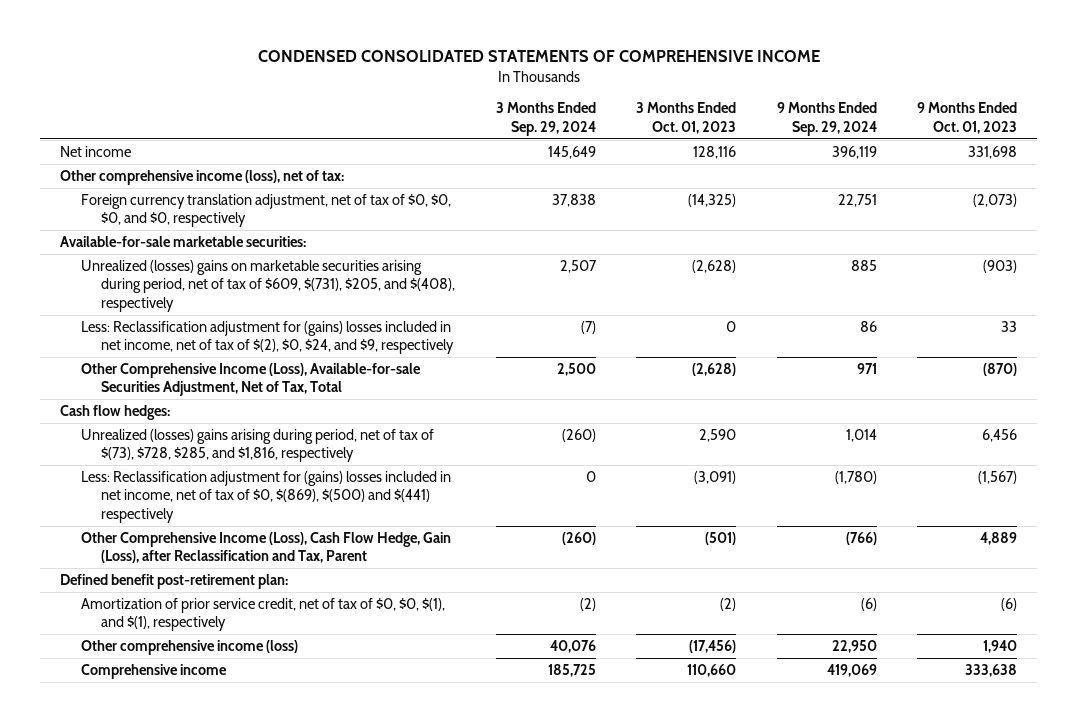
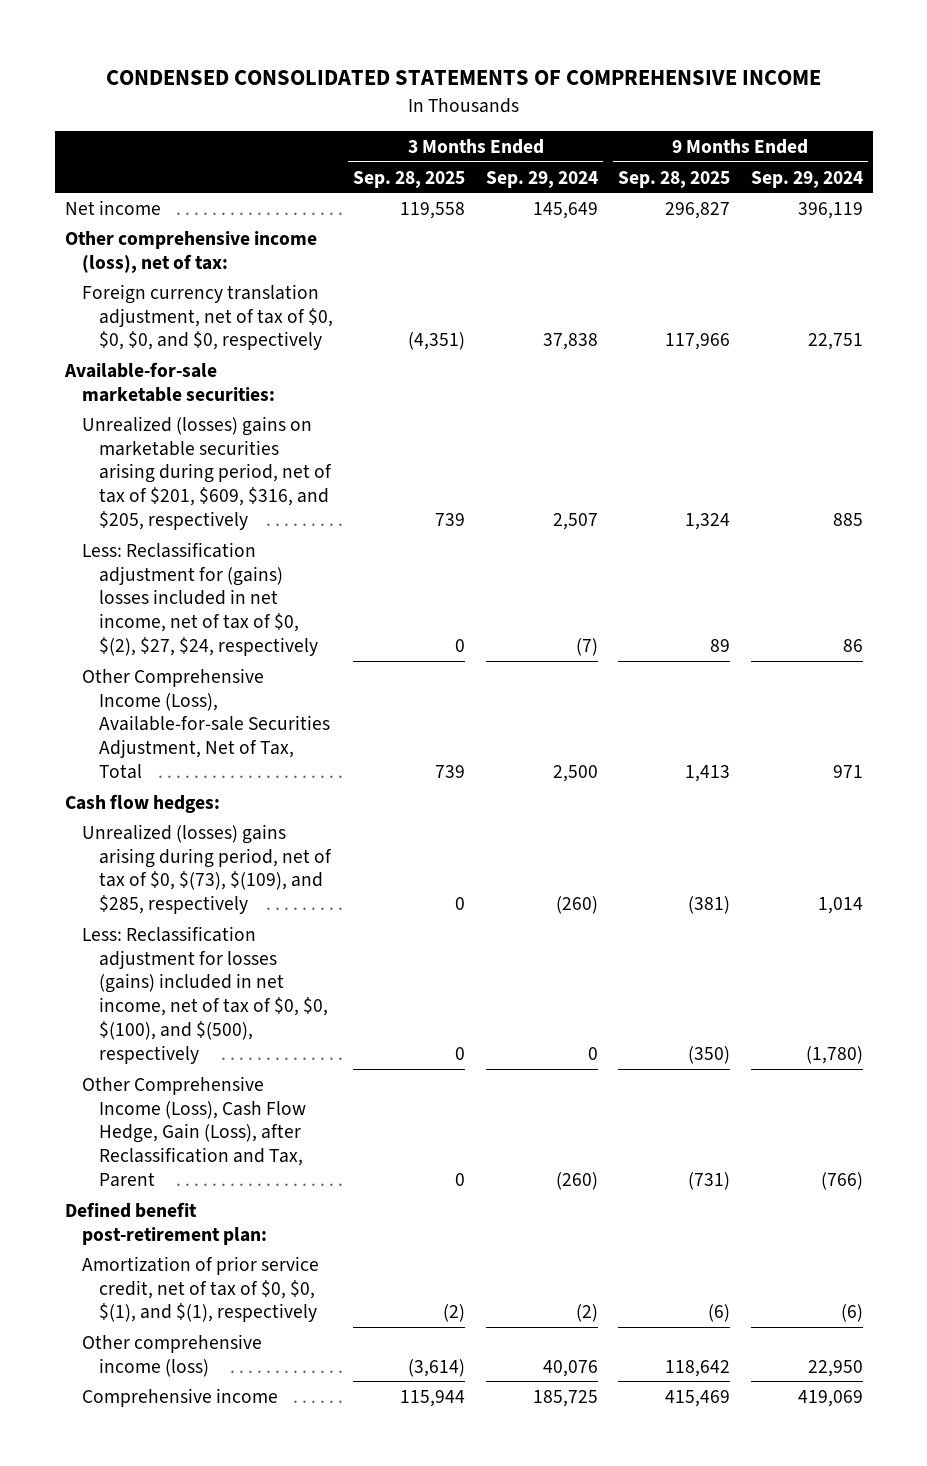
- | 3 Months Ended Sep. 29, 2024 | 3 Months Ended Oct. 01, 2023 | 9 Months Ended Sep. 29, 2024 | 9 Months Ended Oct. 01, 2023
+ | 3 Months Ended Sep. 28, 2025 | 3 Months Ended Sep. 29, 2024 | 9 Months Ended Sep. 28, 2025 | 9 Months Ended Sep. 29, 2024
- Unrealized (losses) gains on marketable securities arising during period, net of tax of $609, $(731), $205, and $(408), respectively | 2,507 | (2,628) | 885 | (903)
- Less: Reclassification adjustment for (gains) losses included in net income, net of tax of $(2), $0, $24, and $9, respectively | (7) | 0 | 86 | 33
+ Unrealized (losses) gains on marketable securities arising during period, net of tax of $201, $609, $316, and $205, respectively | 739 | 2,507 | 1,324 | 885
+ Less: Reclassification adjustment for (gains) losses included in net income, net of tax of $0, $(2), $27, $24, respectively | 0 | (7) | 89 | 86
- Unrealized (losses) gains arising during period, net of tax of $(73), $728, $285, and $1,816, respectively | (260) | 2,590 | 1,014 | 6,456
- Less: Reclassification adjustment for (gains) losses included in net income, net of tax of $0, $(869), $(500) and $(441) respectively | 0 | (3,091) | (1,780) | (1,567)
+ Unrealized (losses) gains arising during period, net of tax of $0, $(73), $(109), and $285, respectively | 0 | (260) | (381) | 1,014
+ Less: Reclassification adjustment for losses (gains) included in net income, net of tax of $0, $0, $(100), and $(500), respectively | 0 | 0 | (350) | (1,780)

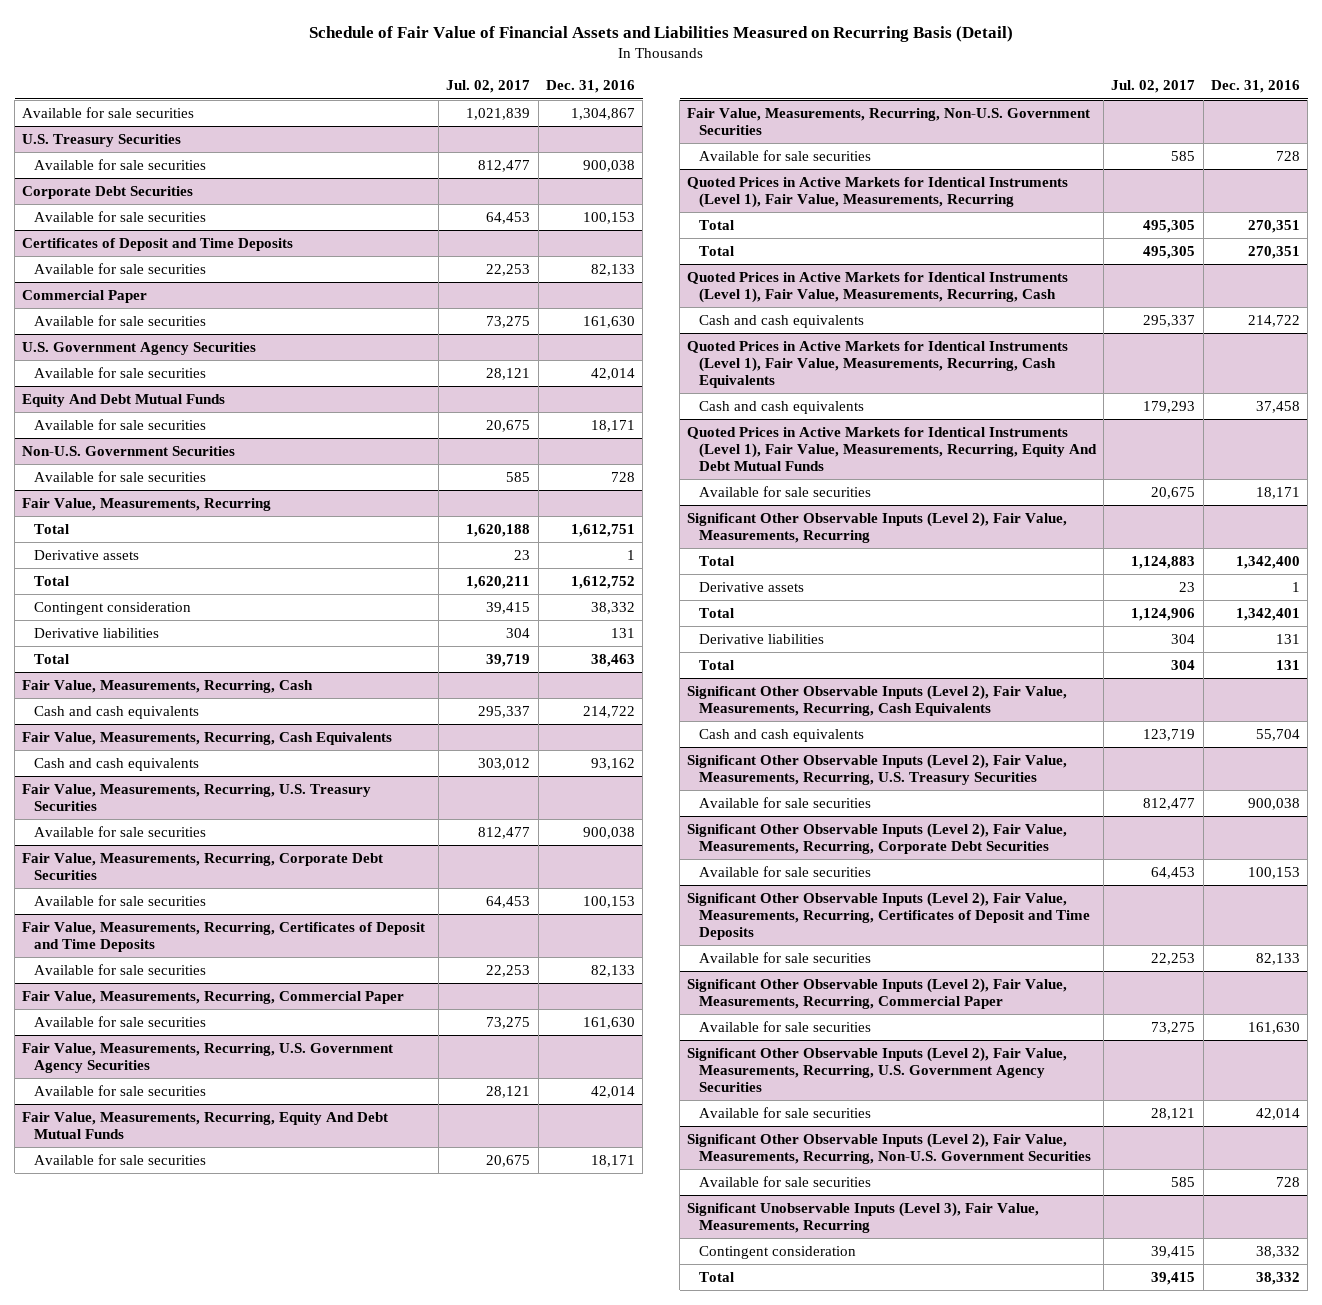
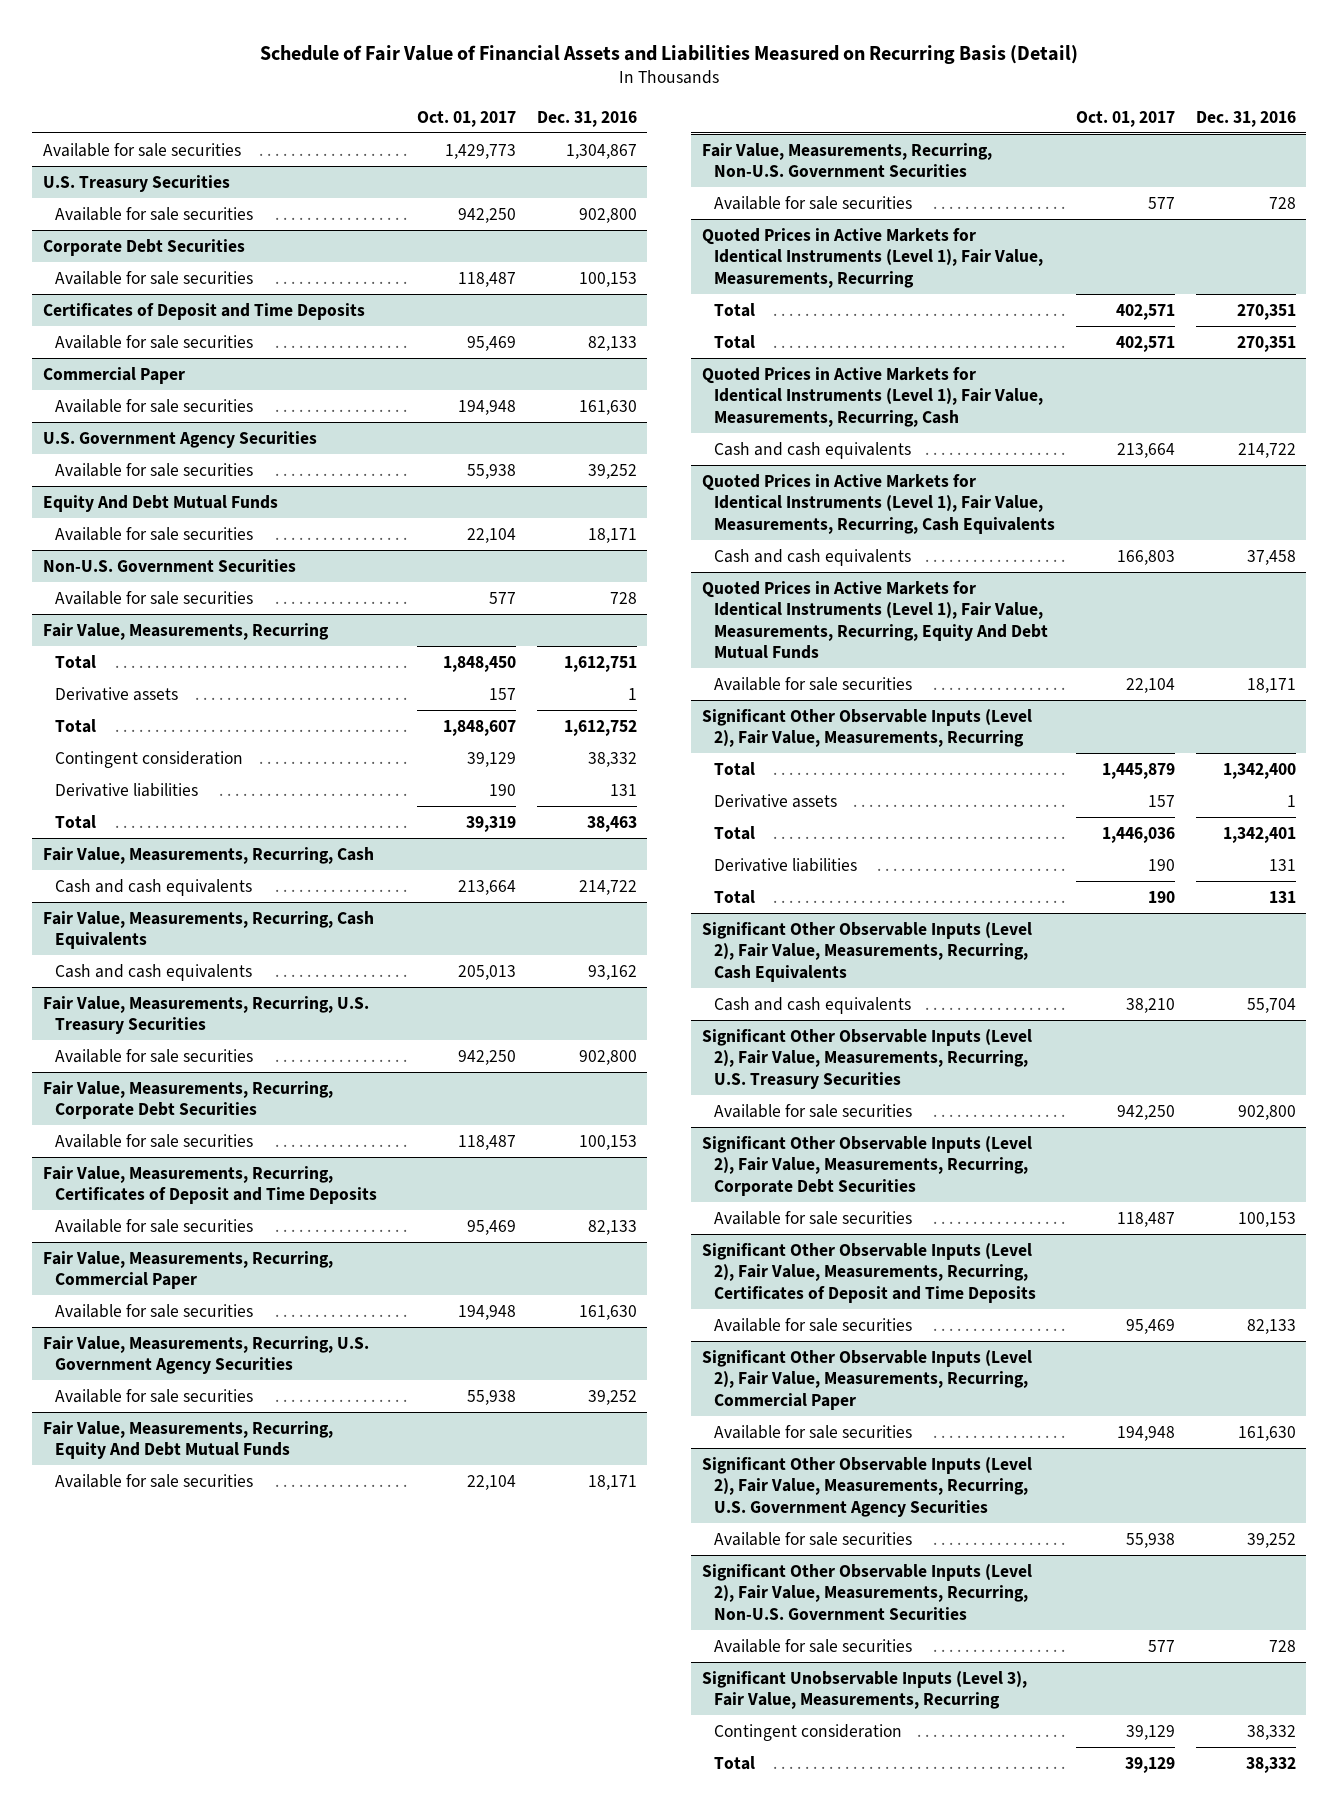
- | Jul. 02, 2017 | Dec. 31, 2016
+ | Oct. 01, 2017 | Dec. 31, 2016
@ U.S. Treasury Securities
- Available for sale securities | 812,477 | 900,038
+ Available for sale securities | 942,250 | 902,800
@ U.S. Government Agency Securities
- Available for sale securities | 28,121 | 42,014
+ Available for sale securities | 55,938 | 39,252
@ Fair Value, Measurements, Recurring, U.S. Treasury Securities
- Available for sale securities | 812,477 | 900,038
+ Available for sale securities | 942,250 | 902,800
@ Fair Value, Measurements, Recurring, U.S. Government Agency Securities
- Available for sale securities | 28,121 | 42,014
+ Available for sale securities | 55,938 | 39,252
@ Significant Other Observable Inputs (Level 2), Fair Value, Measurements, Recurring, U.S. Treasury Securities
- Available for sale securities | 812,477 | 900,038
+ Available for sale securities | 942,250 | 902,800
@ Significant Other Observable Inputs (Level 2), Fair Value, Measurements, Recurring, U.S. Government Agency Securities
- Available for sale securities | 28,121 | 42,014
+ Available for sale securities | 55,938 | 39,252

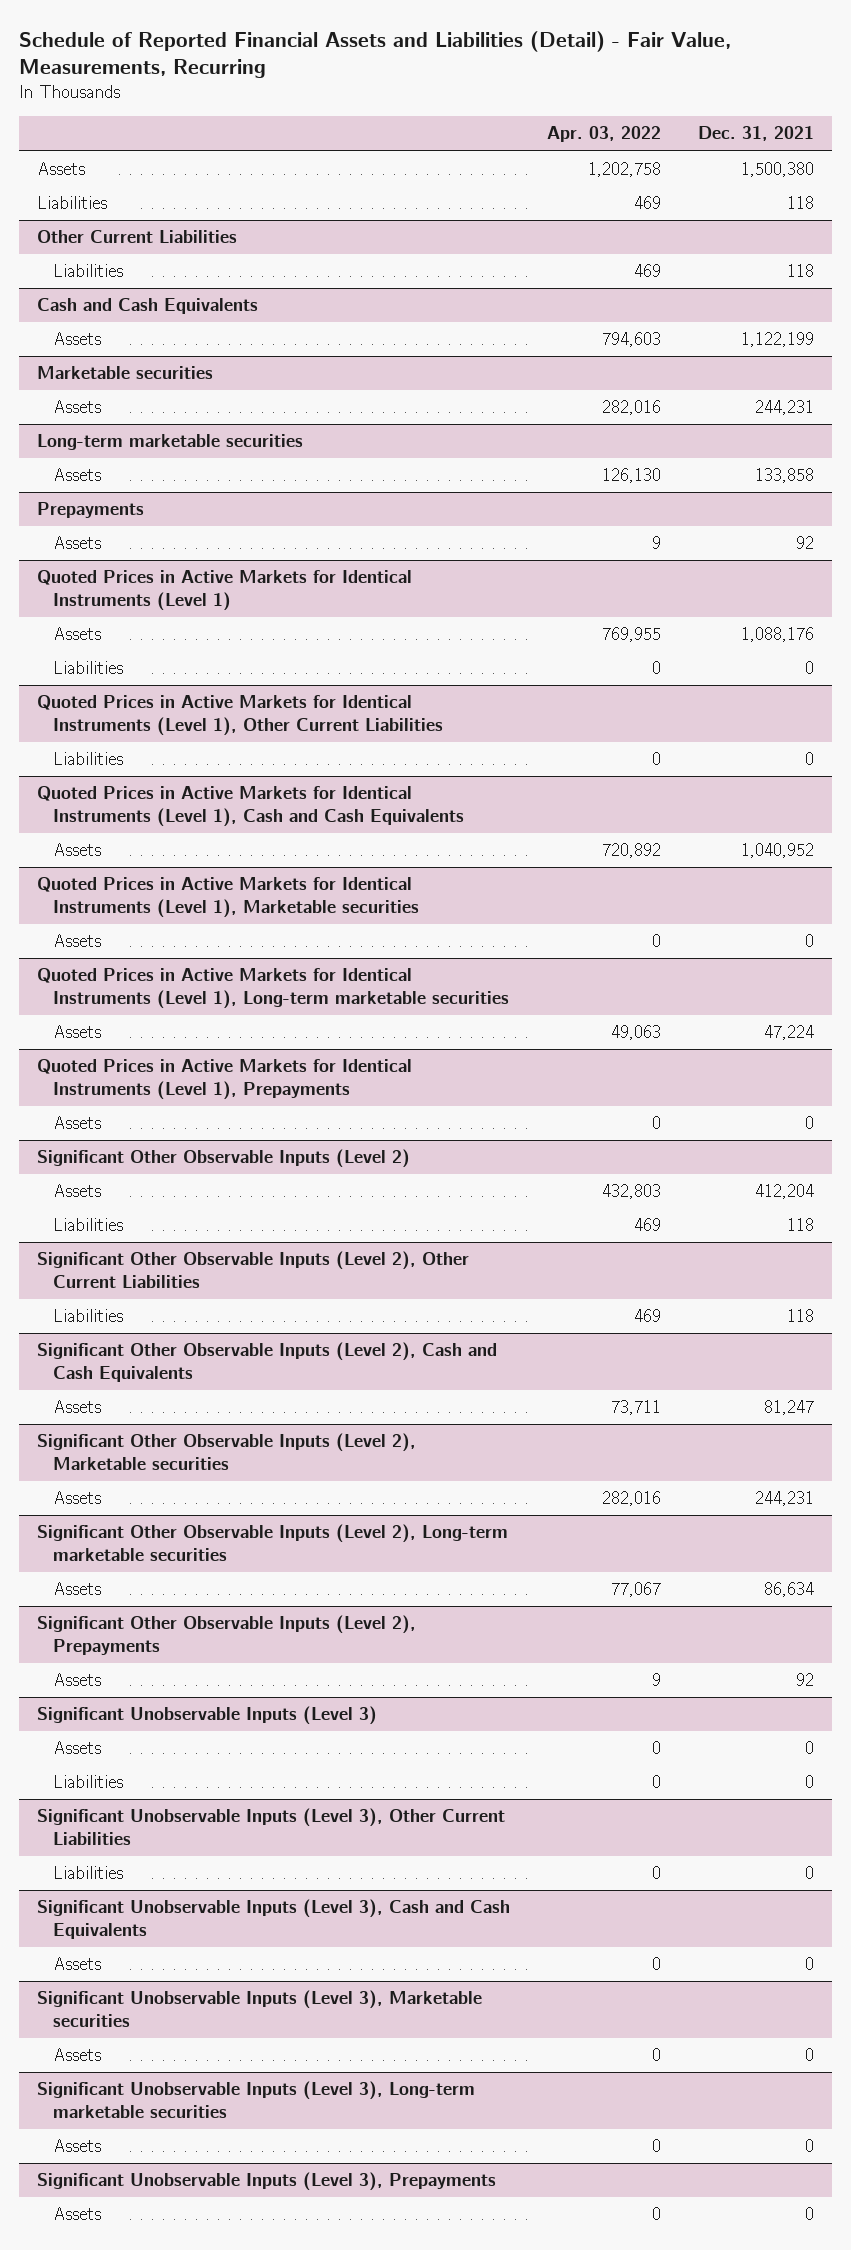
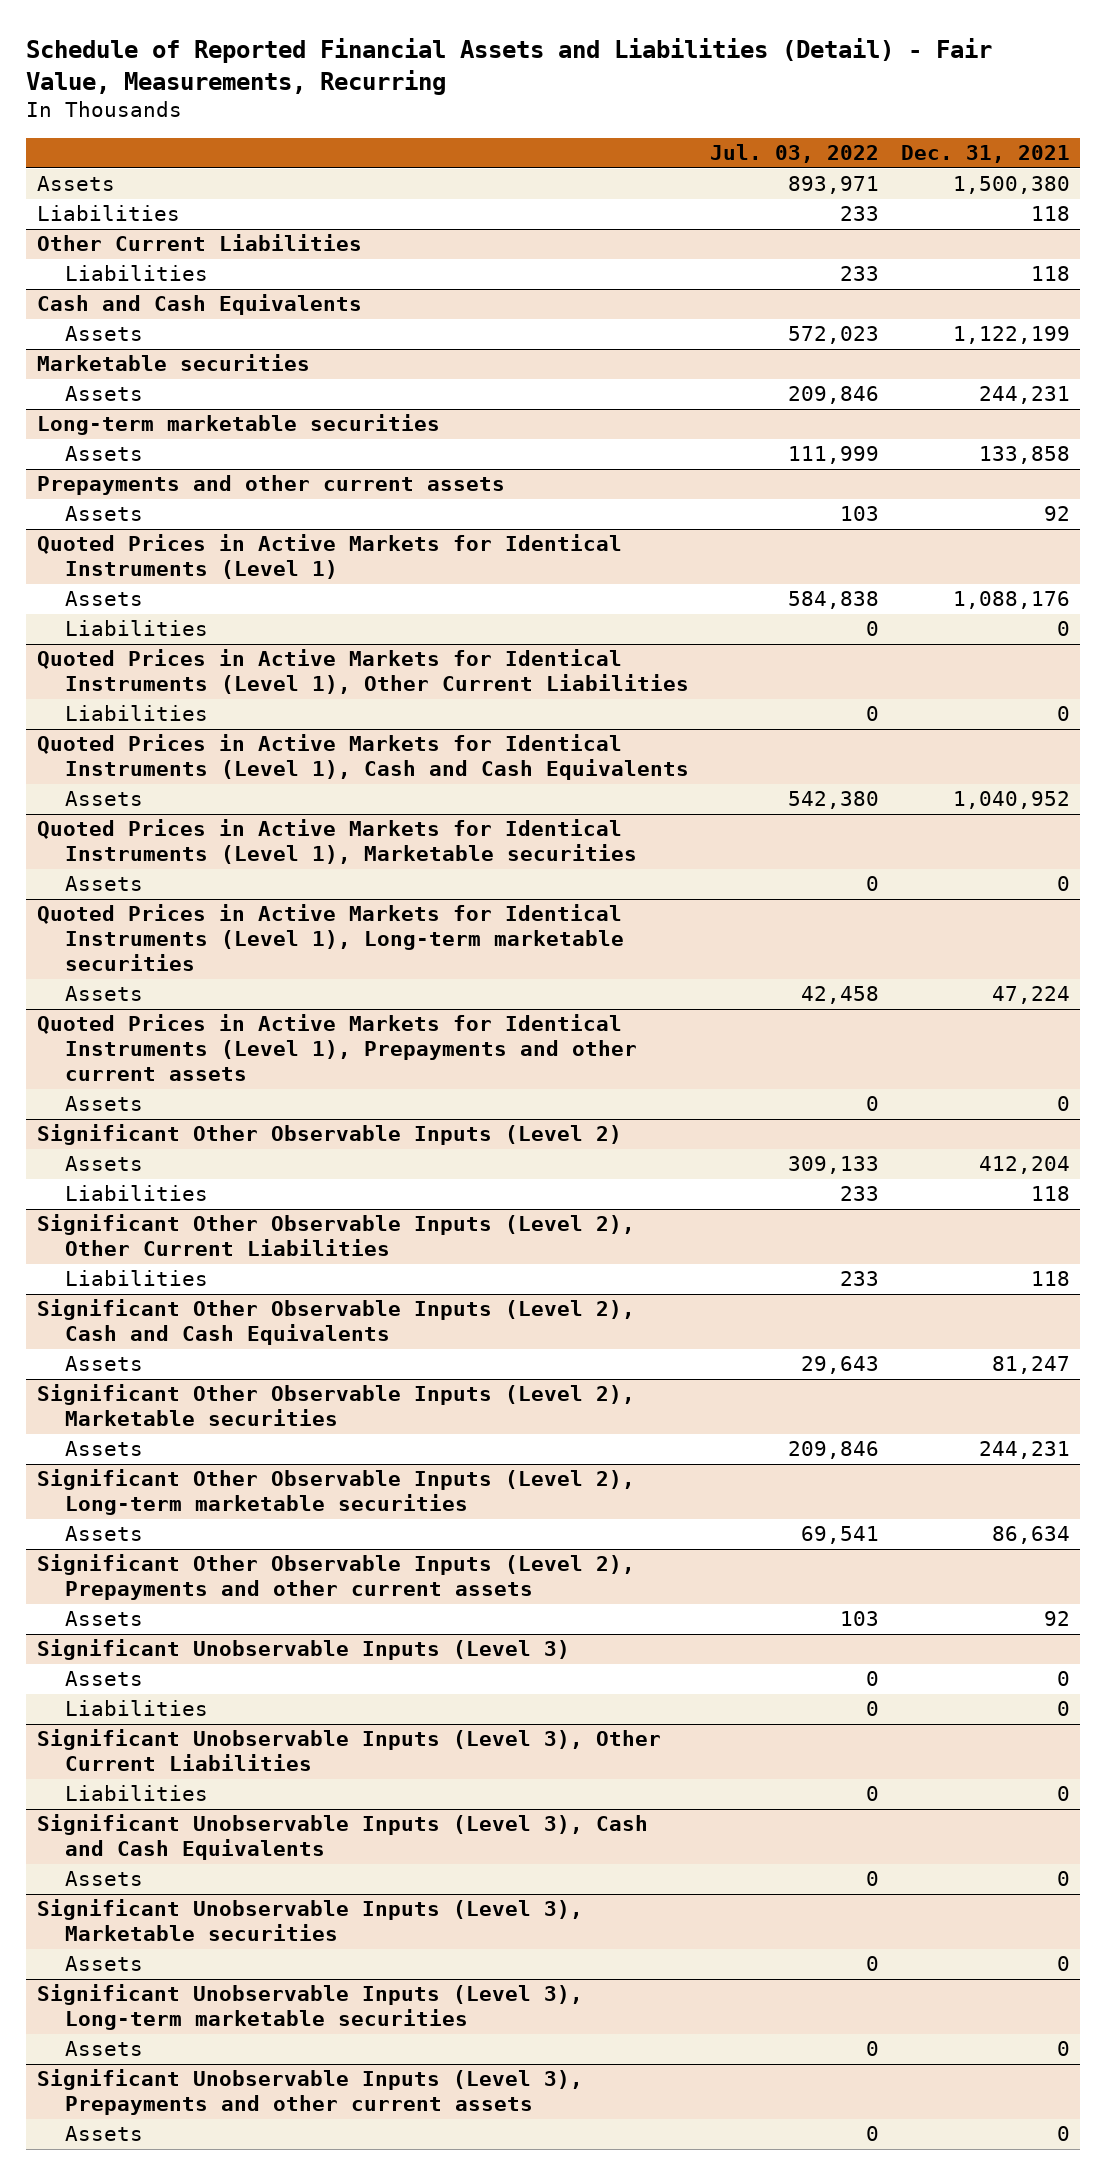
- | Apr. 03, 2022 | Dec. 31, 2021
+ | Jul. 03, 2022 | Dec. 31, 2021
- Prepayments
+ Prepayments and other current assets
- Quoted Prices in Active Markets for Identical Instruments (Level 1), Prepayments
+ Quoted Prices in Active Markets for Identical Instruments (Level 1), Prepayments and other current assets
- Significant Other Observable Inputs (Level 2), Prepayments
+ Significant Other Observable Inputs (Level 2), Prepayments and other current assets
- Significant Unobservable Inputs (Level 3), Prepayments
+ Significant Unobservable Inputs (Level 3), Prepayments and other current assets

